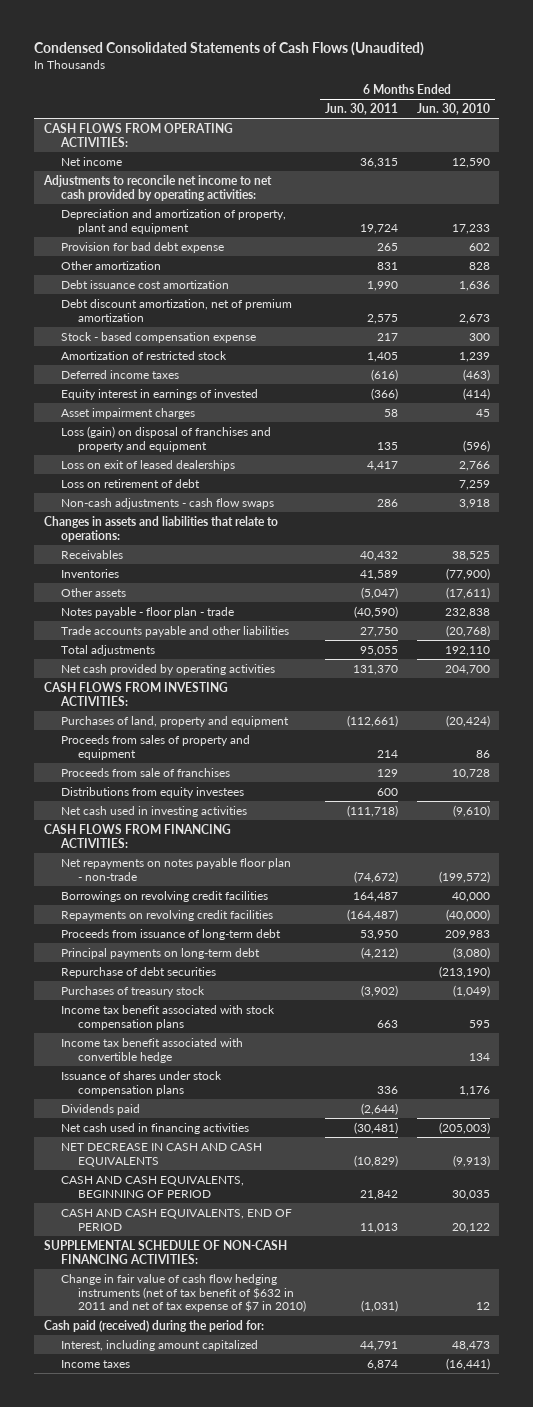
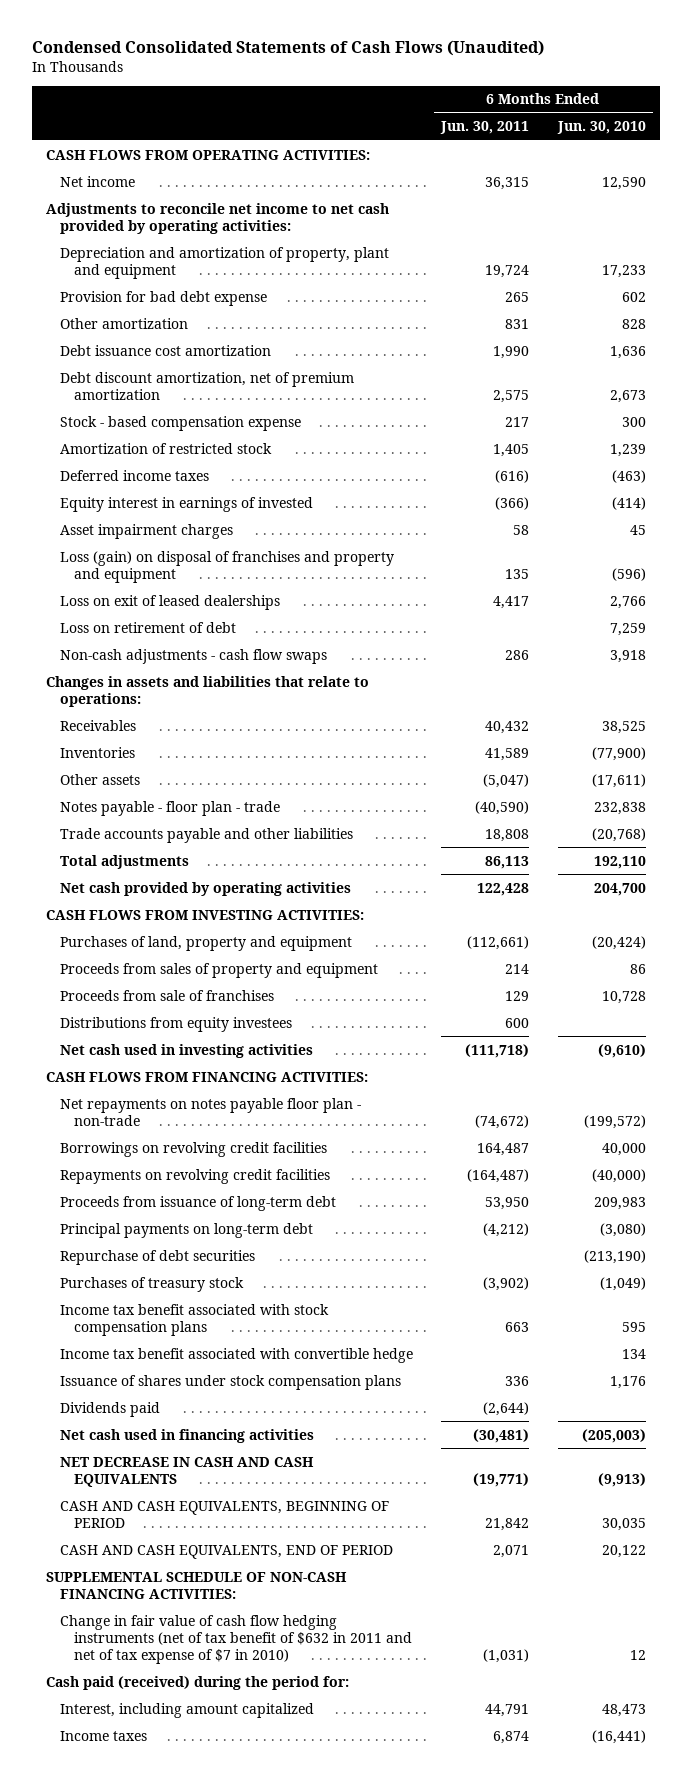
- Trade accounts payable and other liabilities | 27,750 | (20,768)
- Total adjustments | 95,055 | 192,110
- Net cash provided by operating activities | 131,370 | 204,700
+ Trade accounts payable and other liabilities | 18,808 | (20,768)
+ Total adjustments | 86,113 | 192,110
+ Net cash provided by operating activities | 122,428 | 204,700
- NET DECREASE IN CASH AND CASH EQUIVALENTS | (10,829) | (9,913)
+ NET DECREASE IN CASH AND CASH EQUIVALENTS | (19,771) | (9,913)
- CASH AND CASH EQUIVALENTS, END OF PERIOD | 11,013 | 20,122
+ CASH AND CASH EQUIVALENTS, END OF PERIOD | 2,071 | 20,122

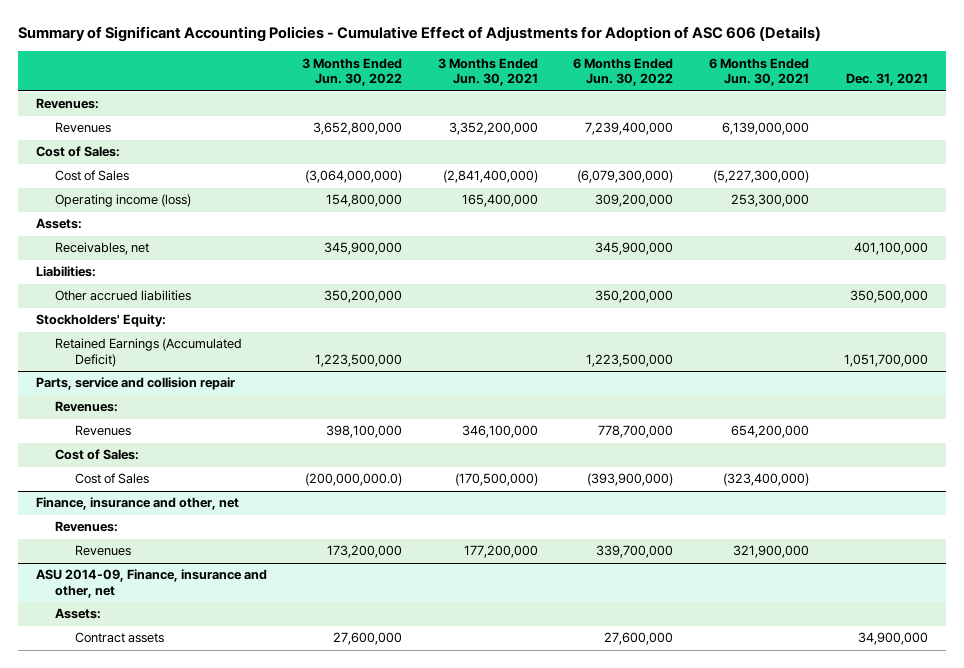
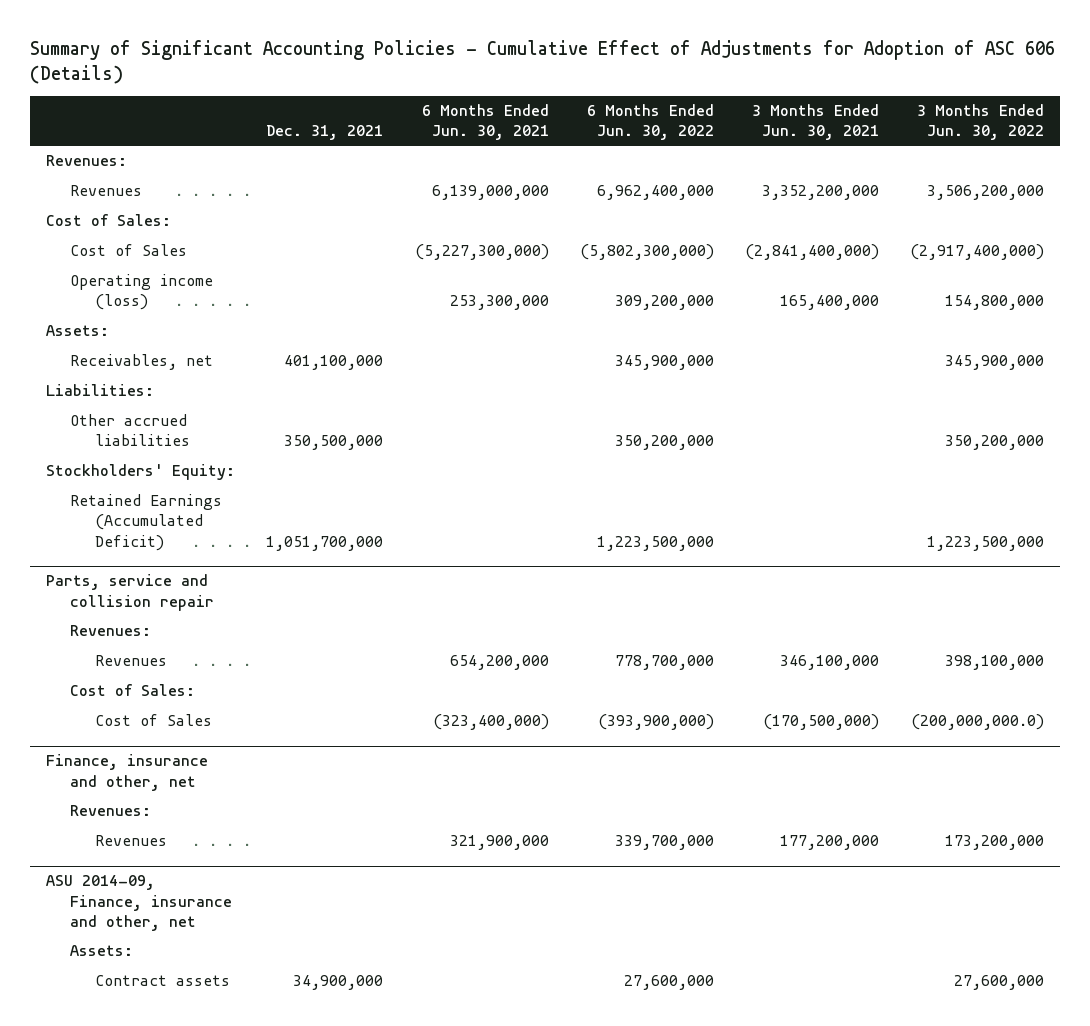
- | 3 Months Ended Jun. 30, 2022 | 3 Months Ended Jun. 30, 2021 | 6 Months Ended Jun. 30, 2022 | 6 Months Ended Jun. 30, 2021 | Dec. 31, 2021
+ | Dec. 31, 2021 | 6 Months Ended Jun. 30, 2021 | 6 Months Ended Jun. 30, 2022 | 3 Months Ended Jun. 30, 2021 | 3 Months Ended Jun. 30, 2022
- Revenues | 3,652,800,000 | 3,352,200,000 | 7,239,400,000 | 6,139,000,000 |
+ Revenues | | 6,139,000,000 | 6,962,400,000 | 3,352,200,000 | 3,506,200,000
- Cost of Sales | (3,064,000,000) | (2,841,400,000) | (6,079,300,000) | (5,227,300,000) |
+ Cost of Sales | | (5,227,300,000) | (5,802,300,000) | (2,841,400,000) | (2,917,400,000)

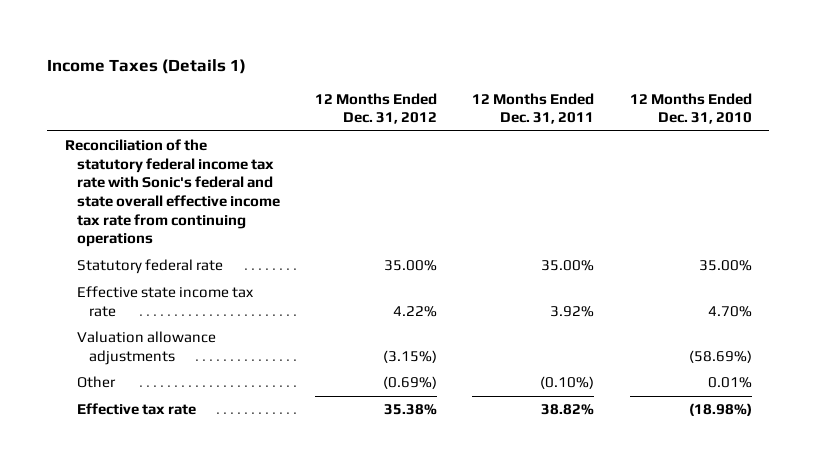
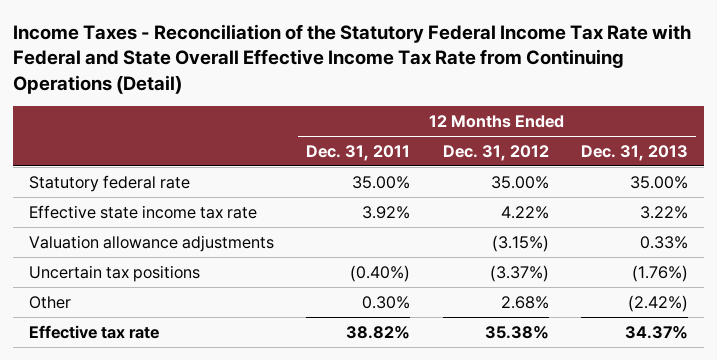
- Income Taxes (Details 1)
+ Income Taxes - Reconciliation of the Statutory Federal Income Tax Rate with Federal and State Overall Effective Income Tax Rate from Continuing Operations (Detail)
- | 12 Months Ended Dec. 31, 2012 | 12 Months Ended Dec. 31, 2011 | 12 Months Ended Dec. 31, 2010
+ | 12 Months Ended Dec. 31, 2011 | 12 Months Ended Dec. 31, 2012 | 12 Months Ended Dec. 31, 2013
- Reconciliation of the statutory federal income tax rate with Sonic's federal and state overall effective income tax rate from continuing operations
- Other | (0.69%) | (0.10%) | 0.01%
+ Uncertain tax positions | (0.40%) | (3.37%) | (1.76%)
+ Other | 0.30% | 2.68% | (2.42%)

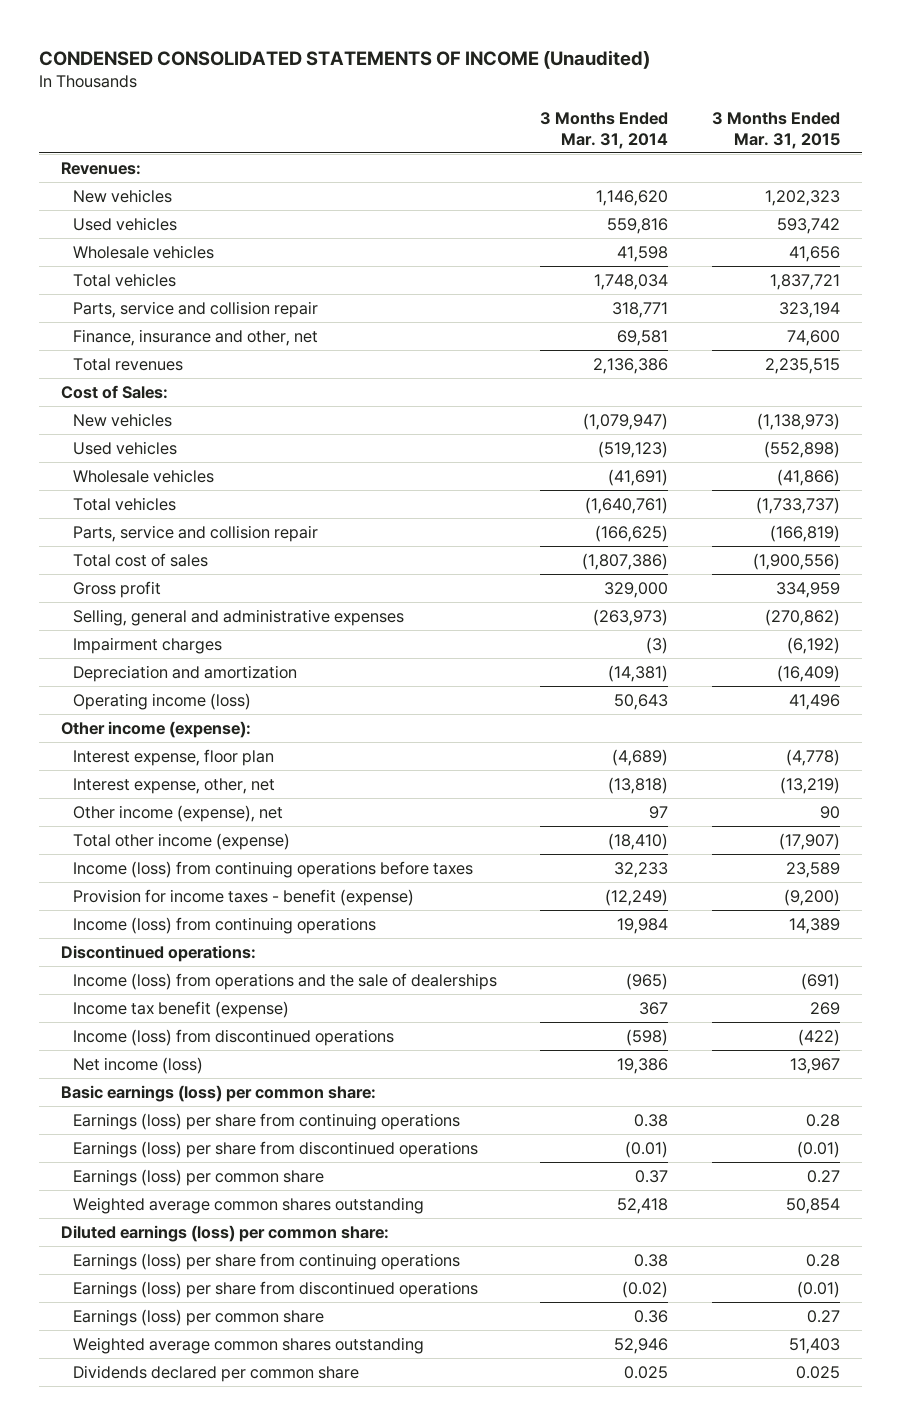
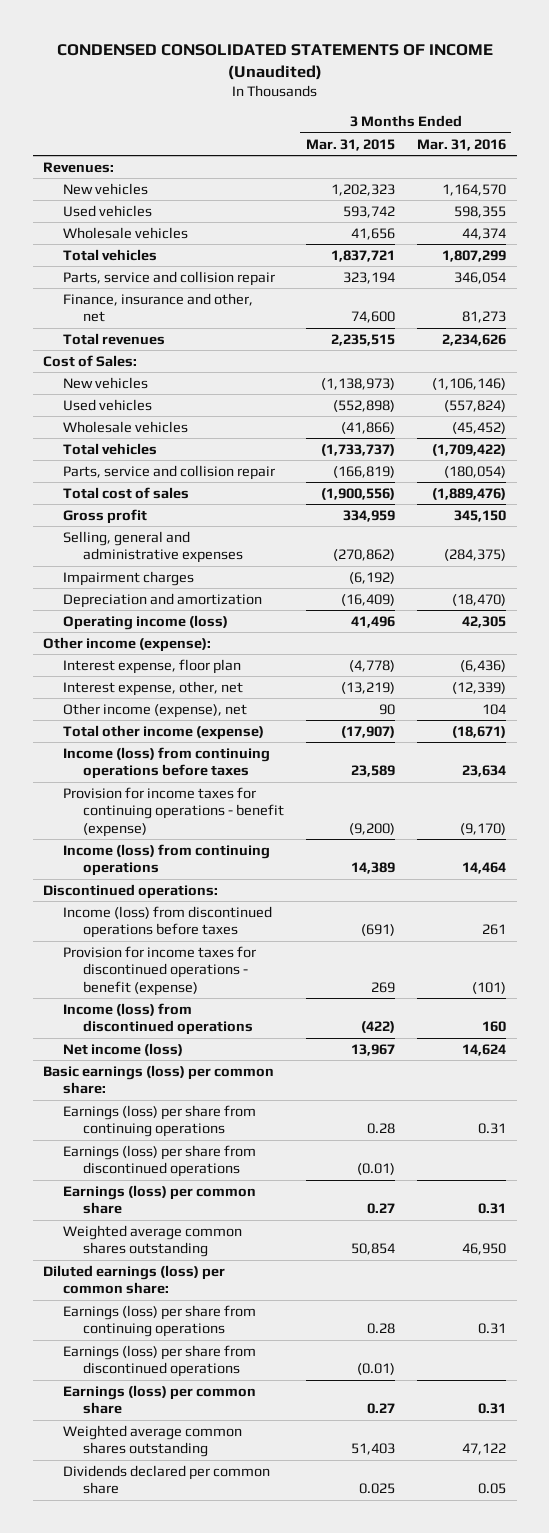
- | 3 Months Ended Mar. 31, 2014 | 3 Months Ended Mar. 31, 2015
+ | 3 Months Ended Mar. 31, 2015 | 3 Months Ended Mar. 31, 2016
- Provision for income taxes - benefit (expense) | (12,249) | (9,200)
+ Provision for income taxes for continuing operations - benefit (expense) | (9,200) | (9,170)
- Income (loss) from operations and the sale of dealerships | (965) | (691)
- Income tax benefit (expense) | 367 | 269
+ Income (loss) from discontinued operations before taxes | (691) | 261
+ Provision for income taxes for discontinued operations - benefit (expense) | 269 | (101)

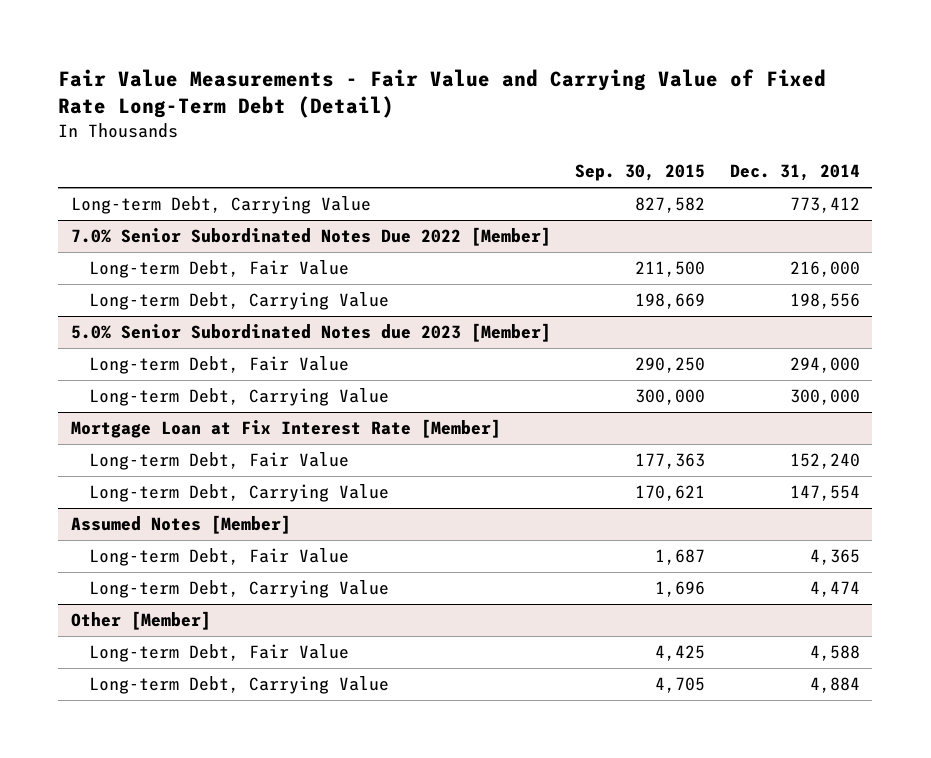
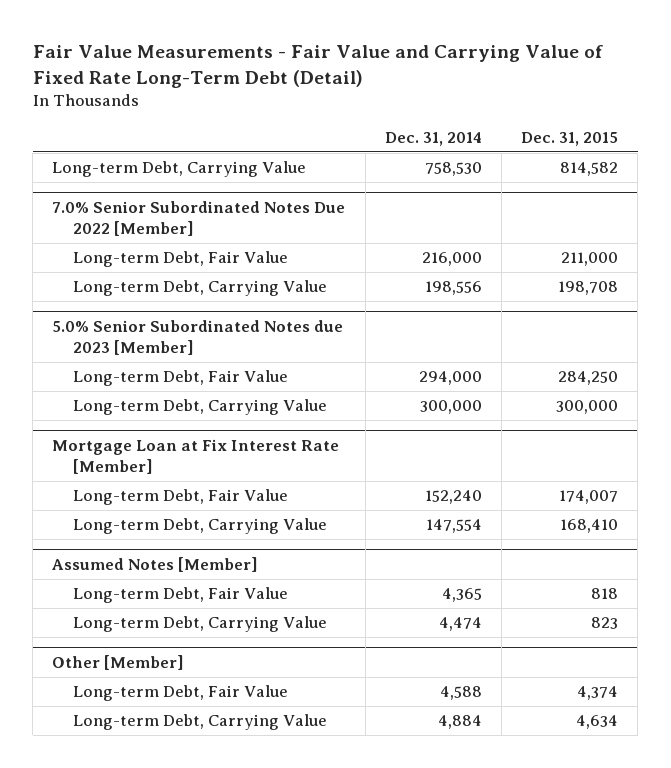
- | Sep. 30, 2015 | Dec. 31, 2014
+ | Dec. 31, 2014 | Dec. 31, 2015
- Long-term Debt, Carrying Value | 827,582 | 773,412
+ Long-term Debt, Carrying Value | 758,530 | 814,582

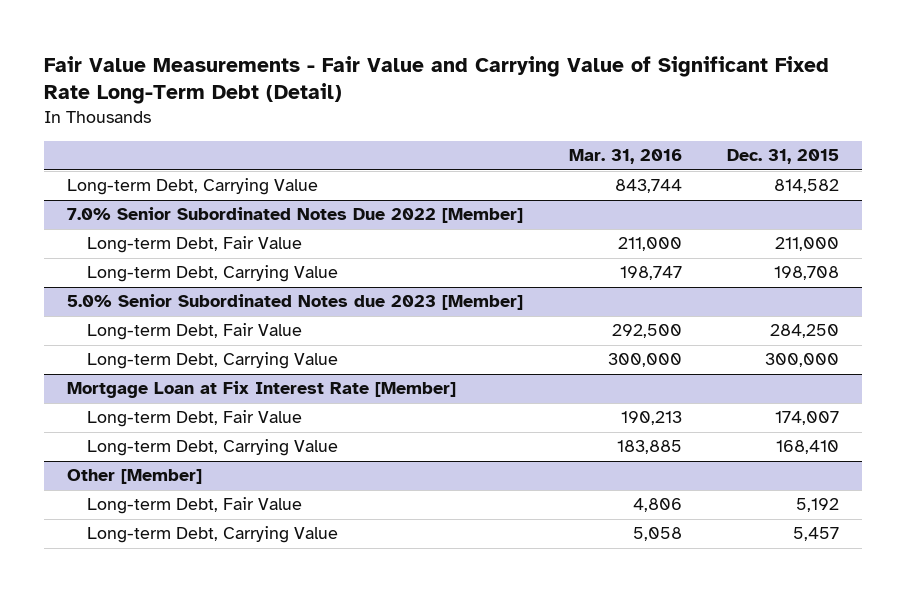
- Fair Value Measurements - Fair Value and Carrying Value of Fixed Rate Long-Term Debt (Detail)
+ Fair Value Measurements - Fair Value and Carrying Value of Significant Fixed Rate Long-Term Debt (Detail)
- | Dec. 31, 2014 | Dec. 31, 2015
+ | Mar. 31, 2016 | Dec. 31, 2015
- Assumed Notes [Member]
- Long-term Debt, Fair Value | 4,365 | 818
- Long-term Debt, Carrying Value | 4,474 | 823
@ Other [Member]
- Long-term Debt, Fair Value | 4,588 | 4,374
- Long-term Debt, Carrying Value | 4,884 | 4,634
+ Long-term Debt, Fair Value | 4,806 | 5,192
+ Long-term Debt, Carrying Value | 5,058 | 5,457

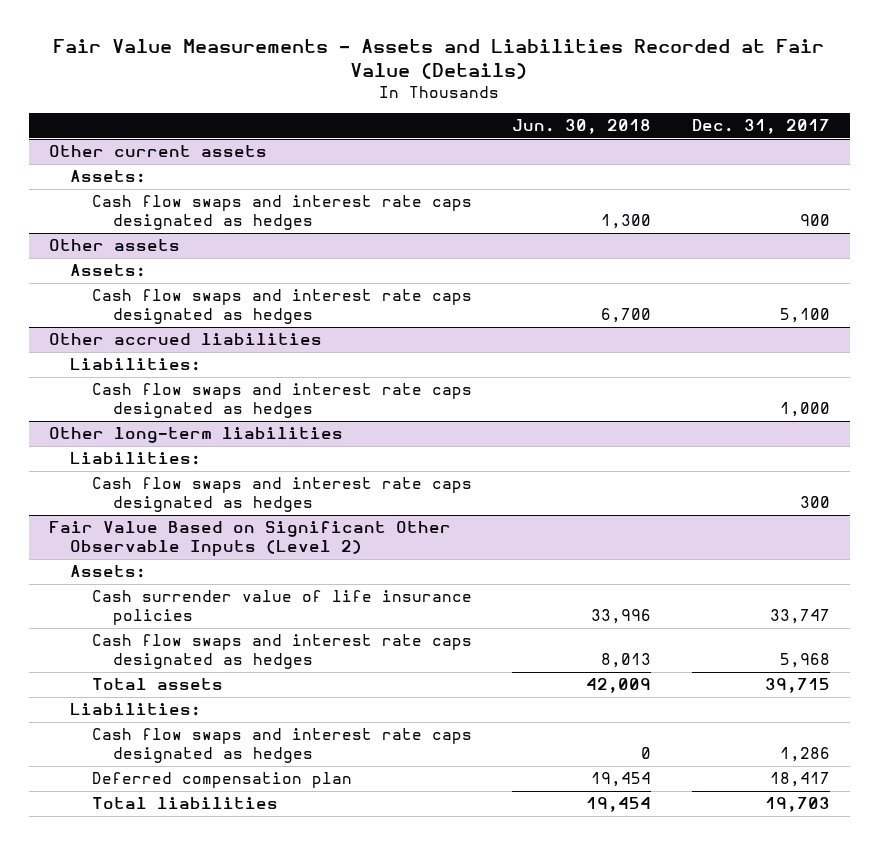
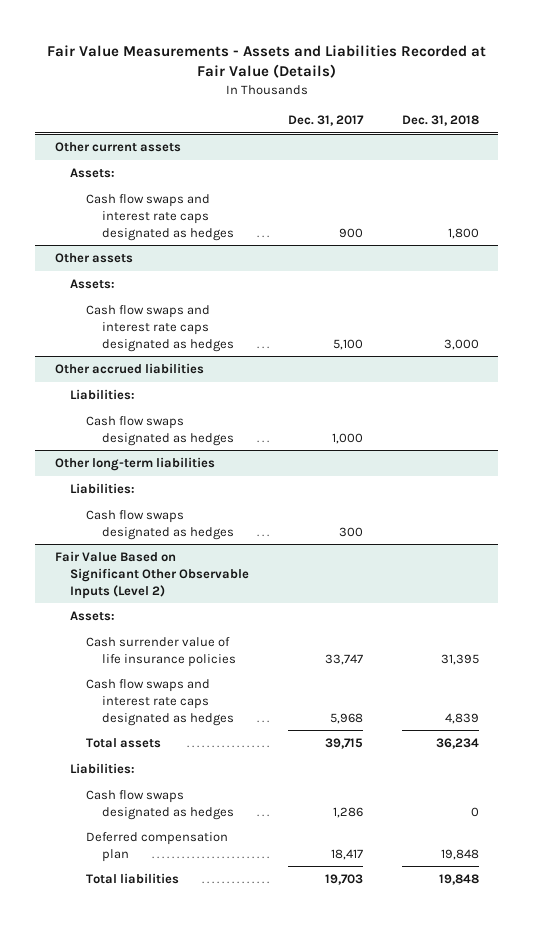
- | Jun. 30, 2018 | Dec. 31, 2017
+ | Dec. 31, 2017 | Dec. 31, 2018
@ Other accrued liabilities
- Cash flow swaps and interest rate caps designated as hedges | | 1,000
+ Cash flow swaps designated as hedges | 1,000 |
@ Other long-term liabilities
- Cash flow swaps and interest rate caps designated as hedges | | 300
+ Cash flow swaps designated as hedges | 300 |
@ Fair Value Based on Significant Other Observable Inputs (Level 2)
- Cash flow swaps and interest rate caps designated as hedges | 0 | 1,286
+ Cash flow swaps designated as hedges | 1,286 | 0

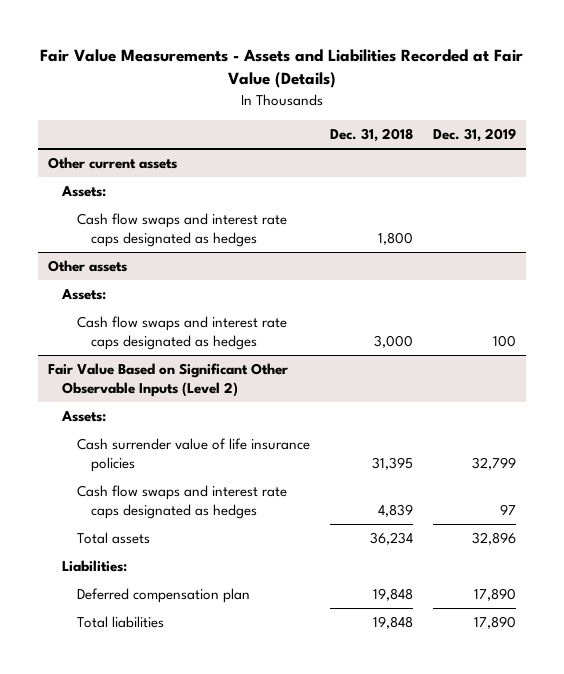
- | Dec. 31, 2017 | Dec. 31, 2018
+ | Dec. 31, 2018 | Dec. 31, 2019
- Other accrued liabilities
- Liabilities:
- Cash flow swaps designated as hedges | 1,000 |
- Other long-term liabilities
- Liabilities:
- Cash flow swaps designated as hedges | 300 |
@ Fair Value Based on Significant Other Observable Inputs (Level 2)
- Cash flow swaps designated as hedges | 1,286 | 0

